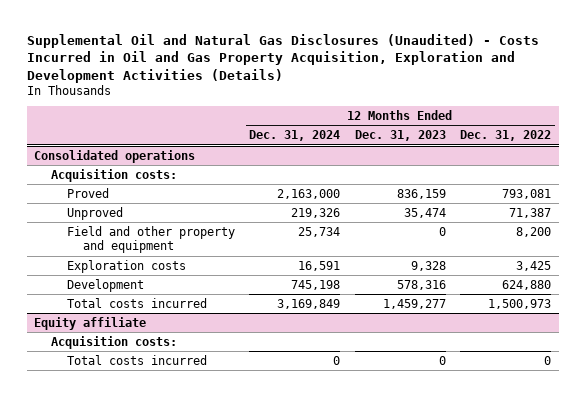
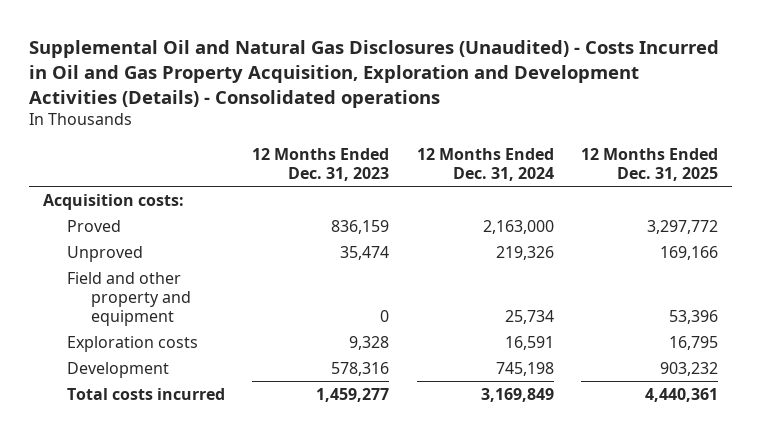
- Supplemental Oil and Natural Gas Disclosures (Unaudited) - Costs Incurred in Oil and Gas Property Acquisition, Exploration and Development Activities (Details)
+ Supplemental Oil and Natural Gas Disclosures (Unaudited) - Costs Incurred in Oil and Gas Property Acquisition, Exploration and Development Activities (Details) - Consolidated operations
- | 12 Months Ended Dec. 31, 2024 | 12 Months Ended Dec. 31, 2023 | 12 Months Ended Dec. 31, 2022
+ | 12 Months Ended Dec. 31, 2023 | 12 Months Ended Dec. 31, 2024 | 12 Months Ended Dec. 31, 2025
- Consolidated operations
- Equity affiliate
- Acquisition costs:
- Total costs incurred | 0 | 0 | 0

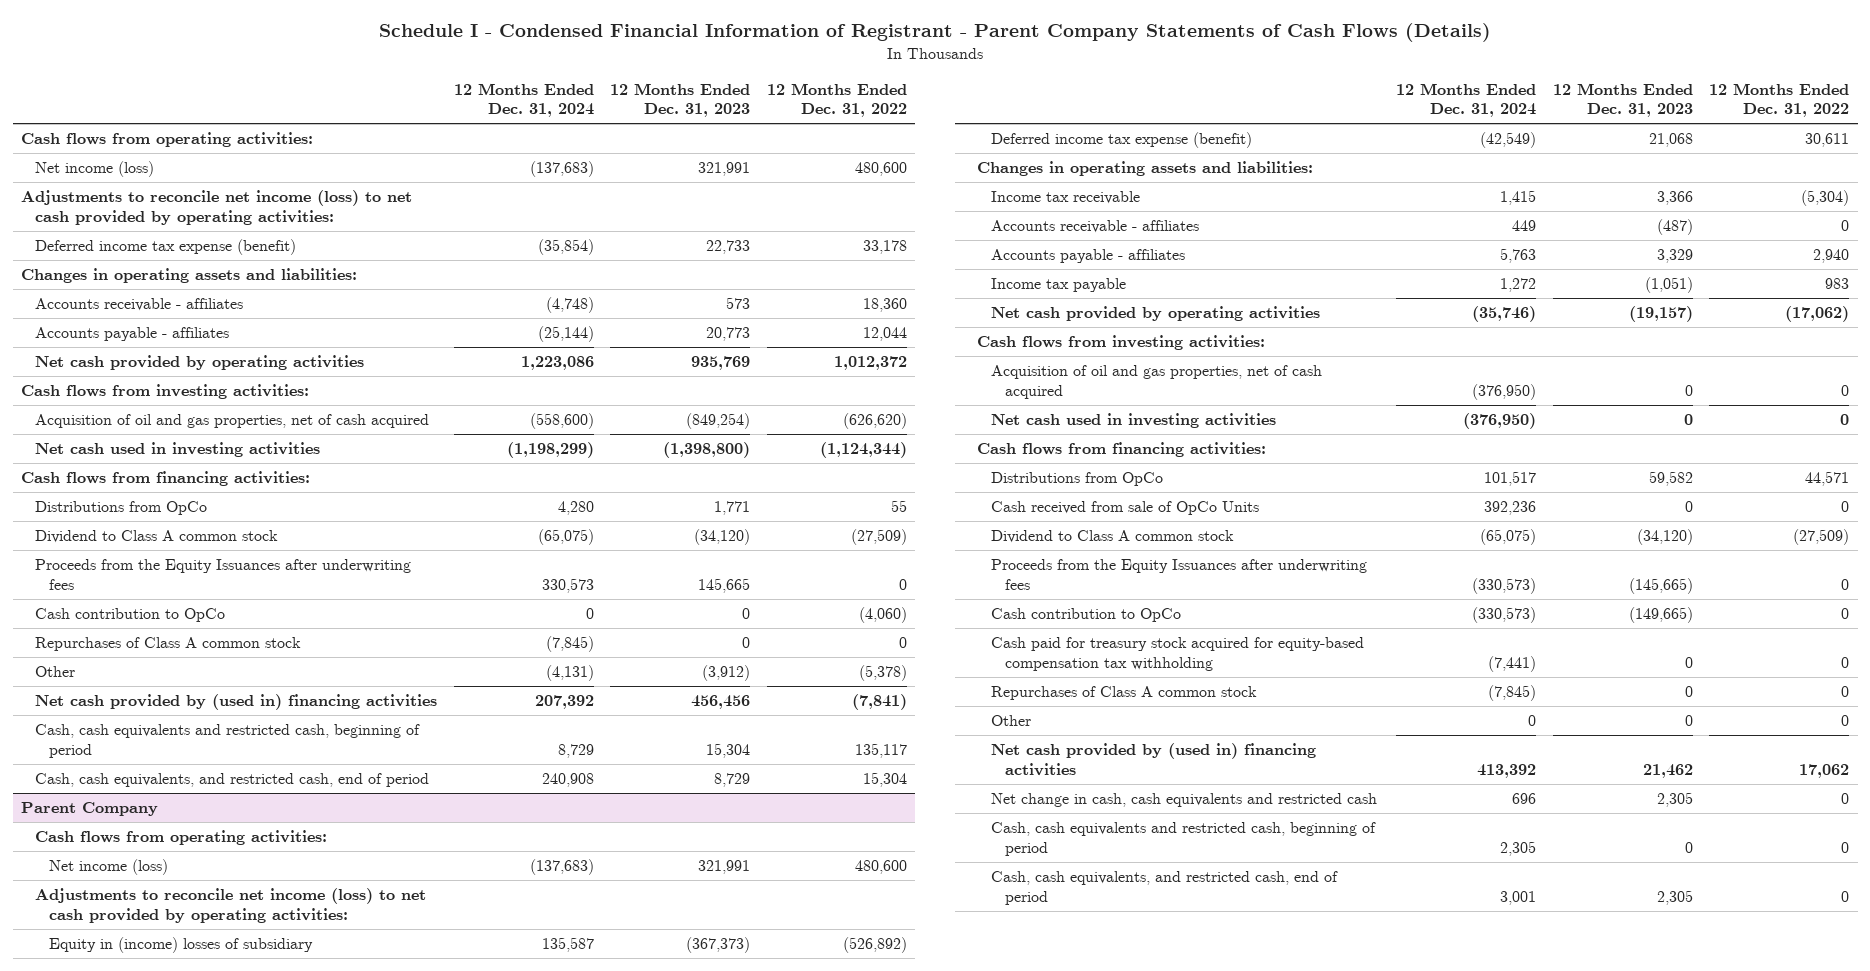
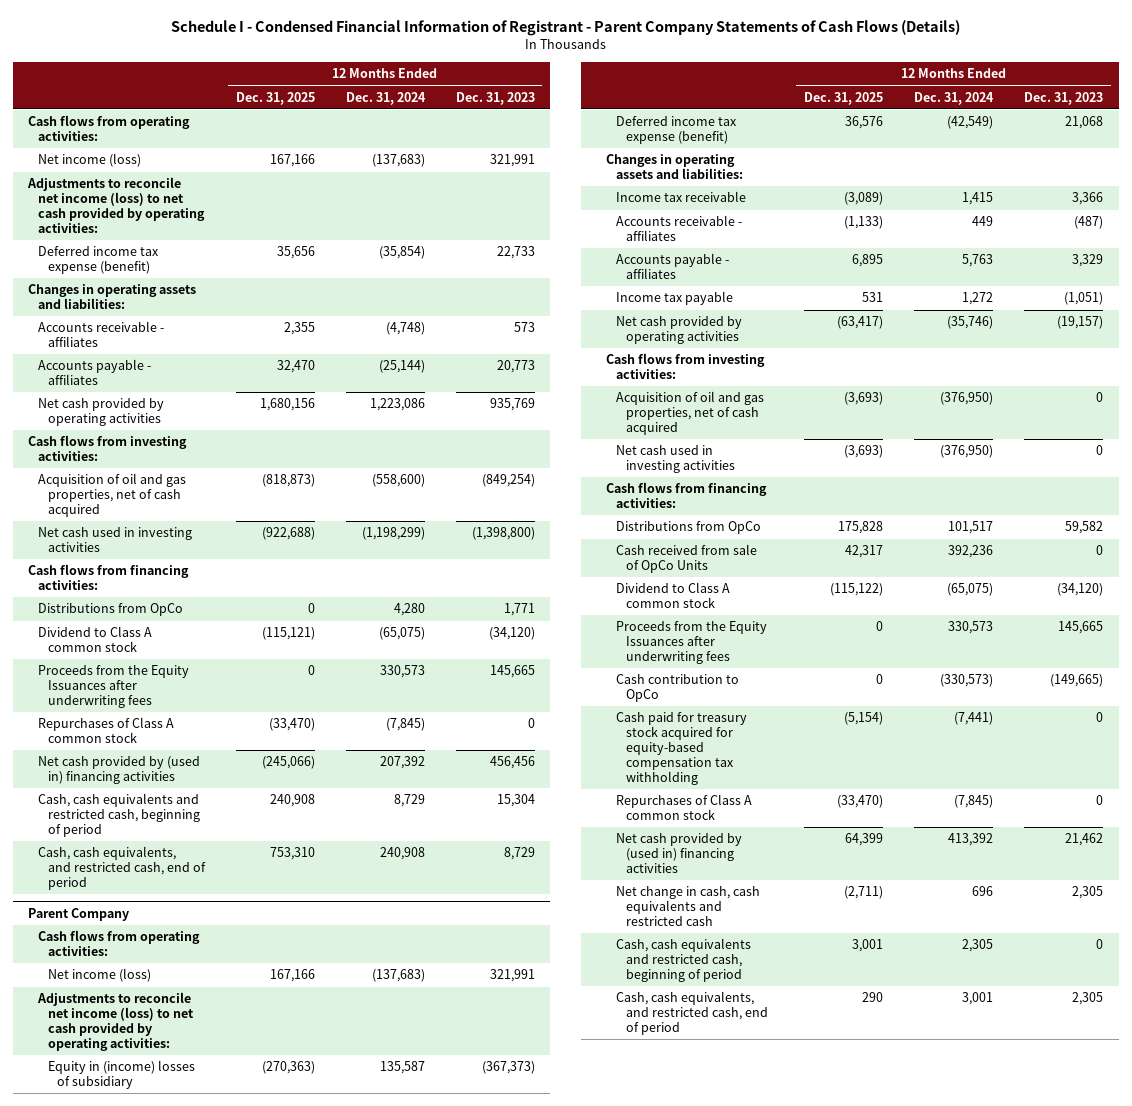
- | 12 Months Ended Dec. 31, 2024 | 12 Months Ended Dec. 31, 2023 | 12 Months Ended Dec. 31, 2022
+ | 12 Months Ended Dec. 31, 2025 | 12 Months Ended Dec. 31, 2024 | 12 Months Ended Dec. 31, 2023
- Cash contribution to OpCo | 0 | 0 | (4,060)
- Other | (4,131) | (3,912) | (5,378)
@ Parent Company
- Proceeds from the Equity Issuances after underwriting fees | (330,573) | (145,665) | 0
+ Proceeds from the Equity Issuances after underwriting fees | 0 | 330,573 | 145,665
- Other | 0 | 0 | 0

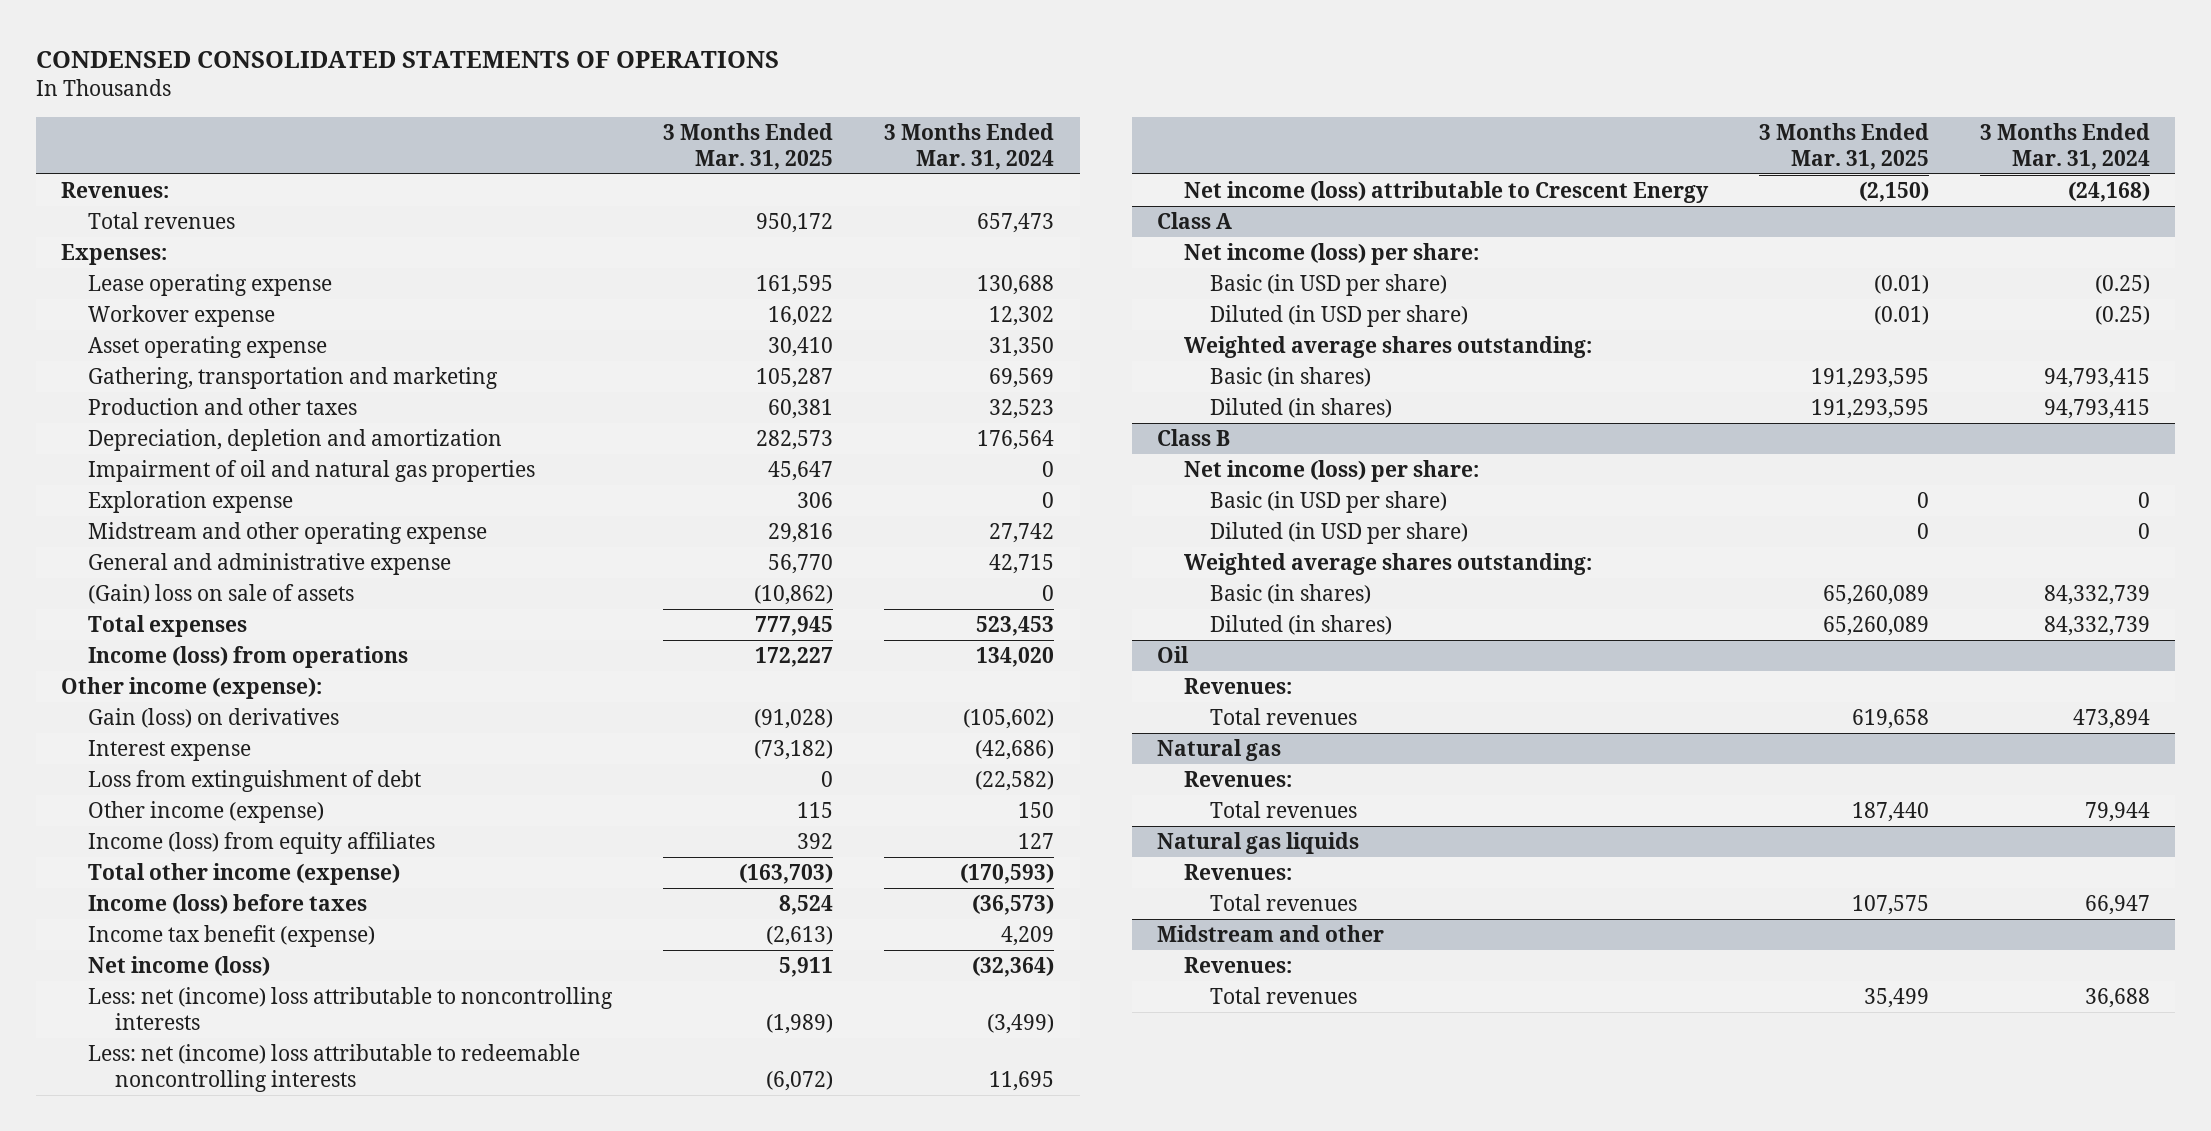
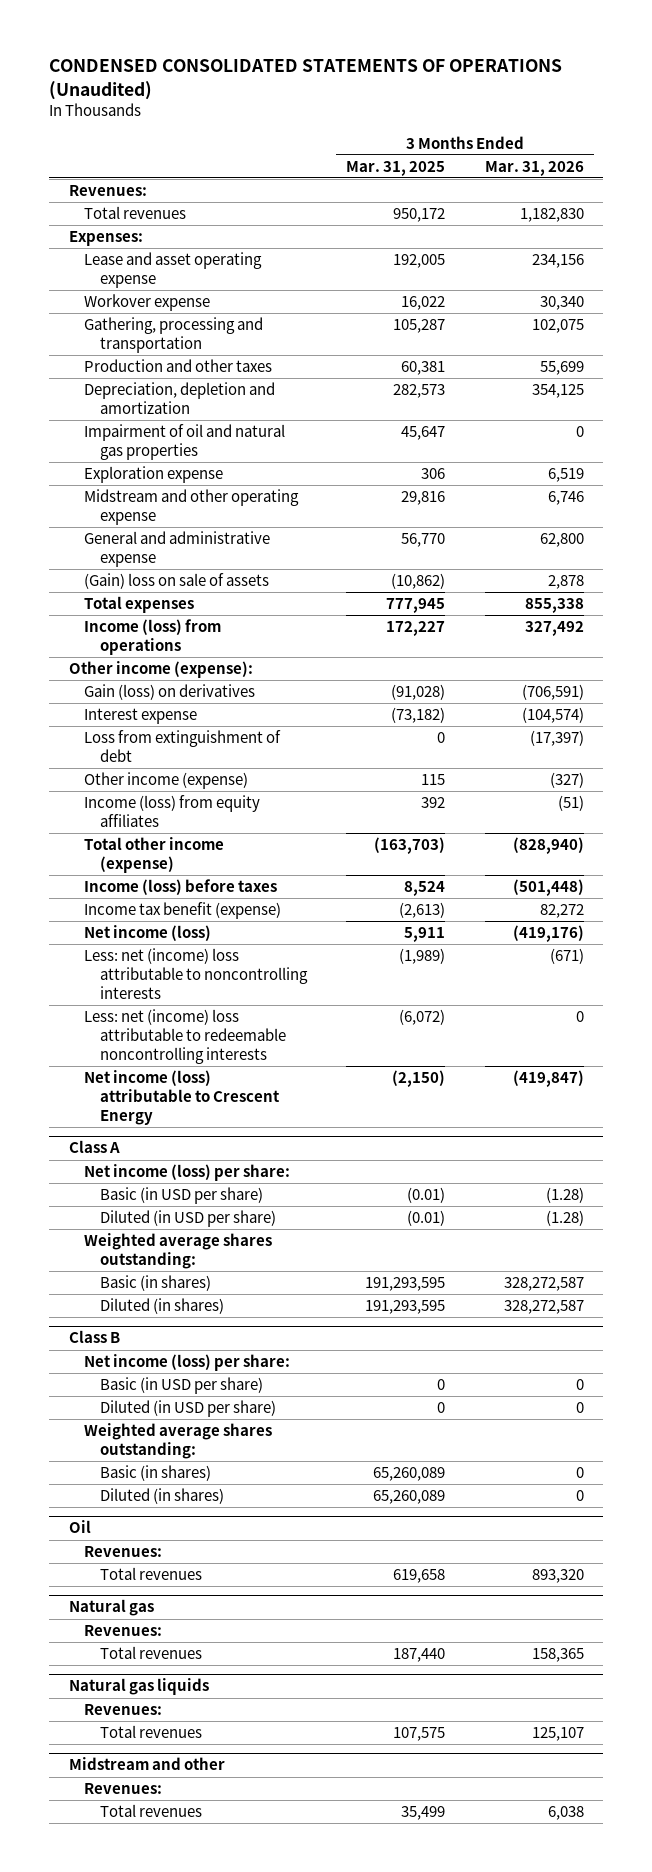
- CONDENSED CONSOLIDATED STATEMENTS OF OPERATIONS
+ CONDENSED CONSOLIDATED STATEMENTS OF OPERATIONS (Unaudited)
- | 3 Months Ended Mar. 31, 2025 | 3 Months Ended Mar. 31, 2024
+ | 3 Months Ended Mar. 31, 2025 | 3 Months Ended Mar. 31, 2026
- Lease operating expense | 161,595 | 130,688
+ Lease and asset operating expense | 192,005 | 234,156
- Asset operating expense | 30,410 | 31,350
- Gathering, transportation and marketing | 105,287 | 69,569
+ Gathering, processing and transportation | 105,287 | 102,075

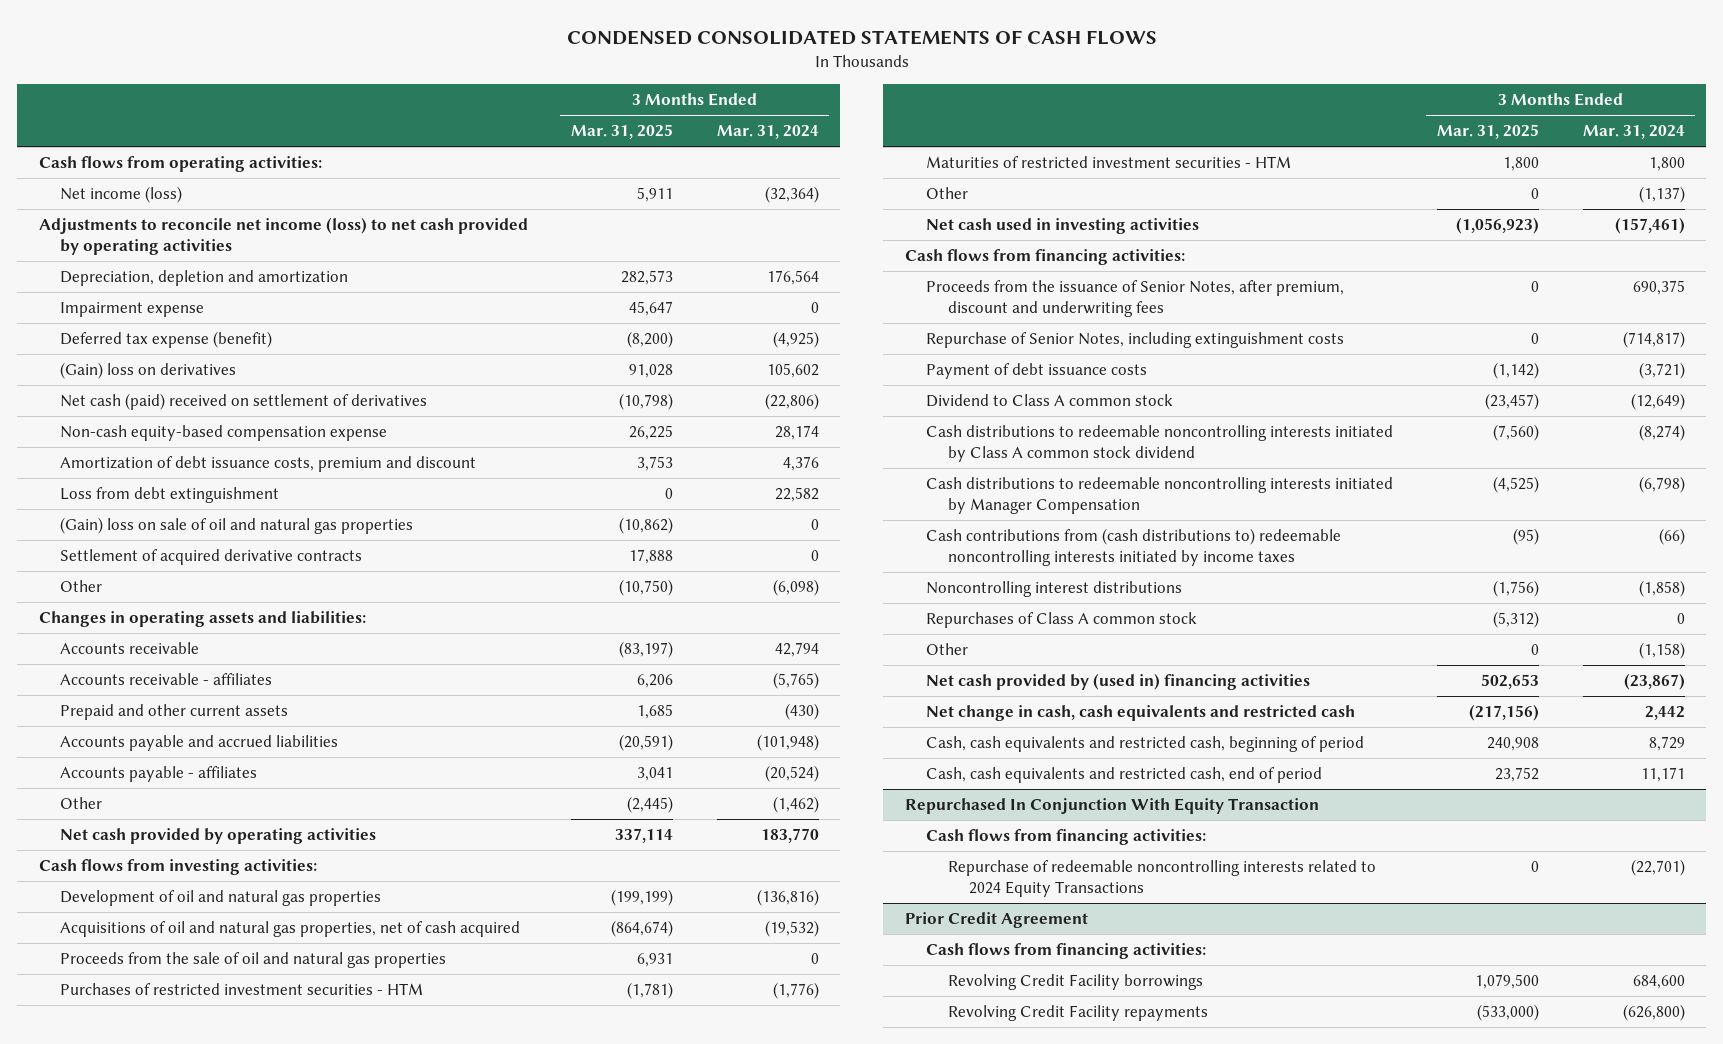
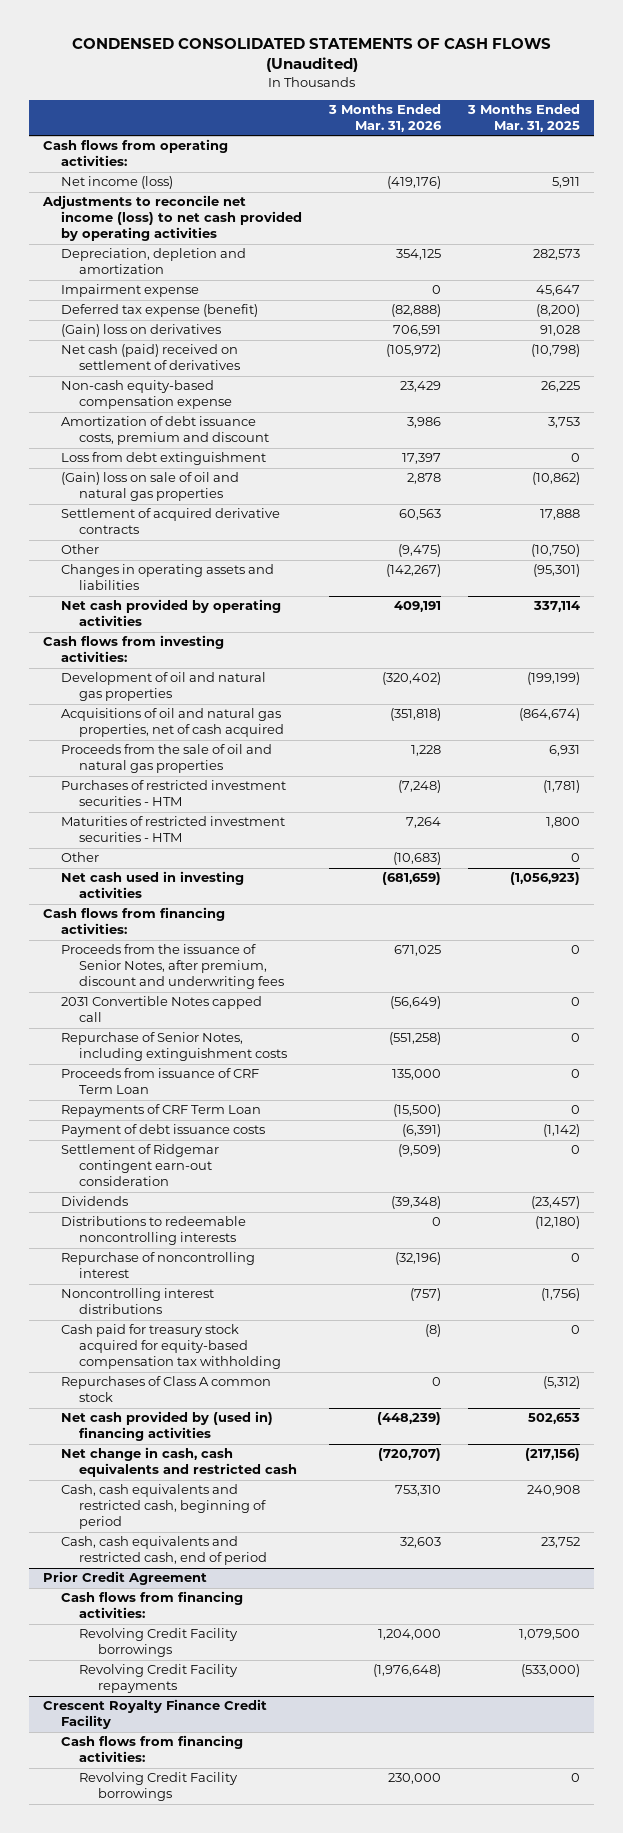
- CONDENSED CONSOLIDATED STATEMENTS OF CASH FLOWS
+ CONDENSED CONSOLIDATED STATEMENTS OF CASH FLOWS (Unaudited)
- | 3 Months Ended Mar. 31, 2025 | 3 Months Ended Mar. 31, 2024
+ | 3 Months Ended Mar. 31, 2026 | 3 Months Ended Mar. 31, 2025
- Changes in operating assets and liabilities:
- Accounts receivable | (83,197) | 42,794
- Accounts receivable - affiliates | 6,206 | (5,765)
- Prepaid and other current assets | 1,685 | (430)
- Accounts payable and accrued liabilities | (20,591) | (101,948)
- Accounts payable - affiliates | 3,041 | (20,524)
- Other | (2,445) | (1,462)
+ Changes in operating assets and liabilities | (142,267) | (95,301)
+ 2031 Convertible Notes capped call | (56,649) | 0
+ Proceeds from issuance of CRF Term Loan | 135,000 | 0
+ Repayments of CRF Term Loan | (15,500) | 0
- Dividend to Class A common stock | (23,457) | (12,649)
- Cash distributions to redeemable noncontrolling interests initiated by Class A common stock dividend | (7,560) | (8,274)
- Cash distributions to redeemable noncontrolling interests initiated by Manager Compensation | (4,525) | (6,798)
- Cash contributions from (cash distributions to) redeemable noncontrolling interests initiated by income taxes | (95) | (66)
+ Settlement of Ridgemar contingent earn-out consideration | (9,509) | 0
+ Dividends | (39,348) | (23,457)
+ Distributions to redeemable noncontrolling interests | 0 | (12,180)
+ Repurchase of noncontrolling interest | (32,196) | 0
+ Cash paid for treasury stock acquired for equity-based compensation tax withholding | (8) | 0
- Other | 0 | (1,158)
- Repurchased In Conjunction With Equity Transaction
- Cash flows from financing activities:
- Repurchase of redeemable noncontrolling interests related to 2024 Equity Transactions | 0 | (22,701)
+ Crescent Royalty Finance Credit Facility
+ Cash flows from financing activities:
+ Revolving Credit Facility borrowings | 230,000 | 0

